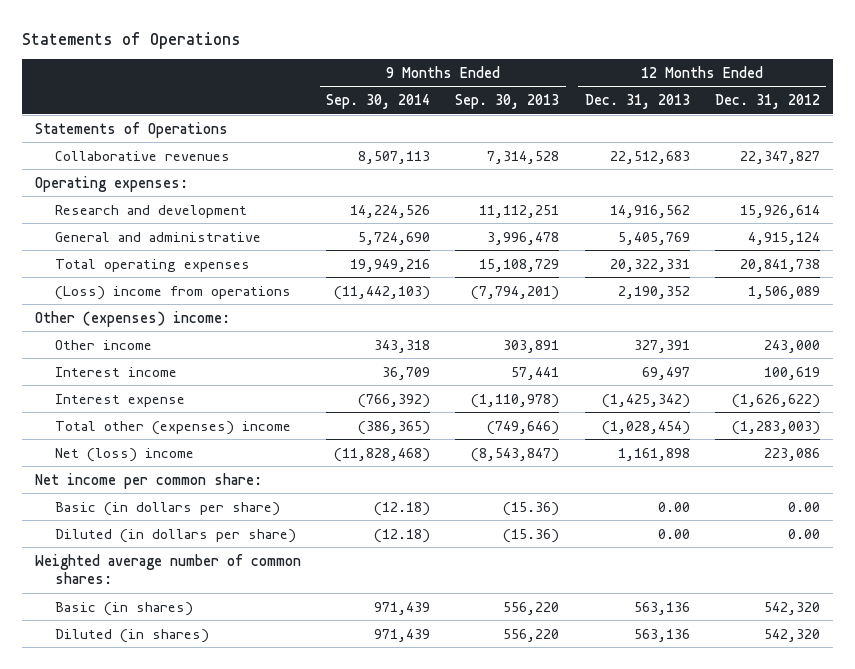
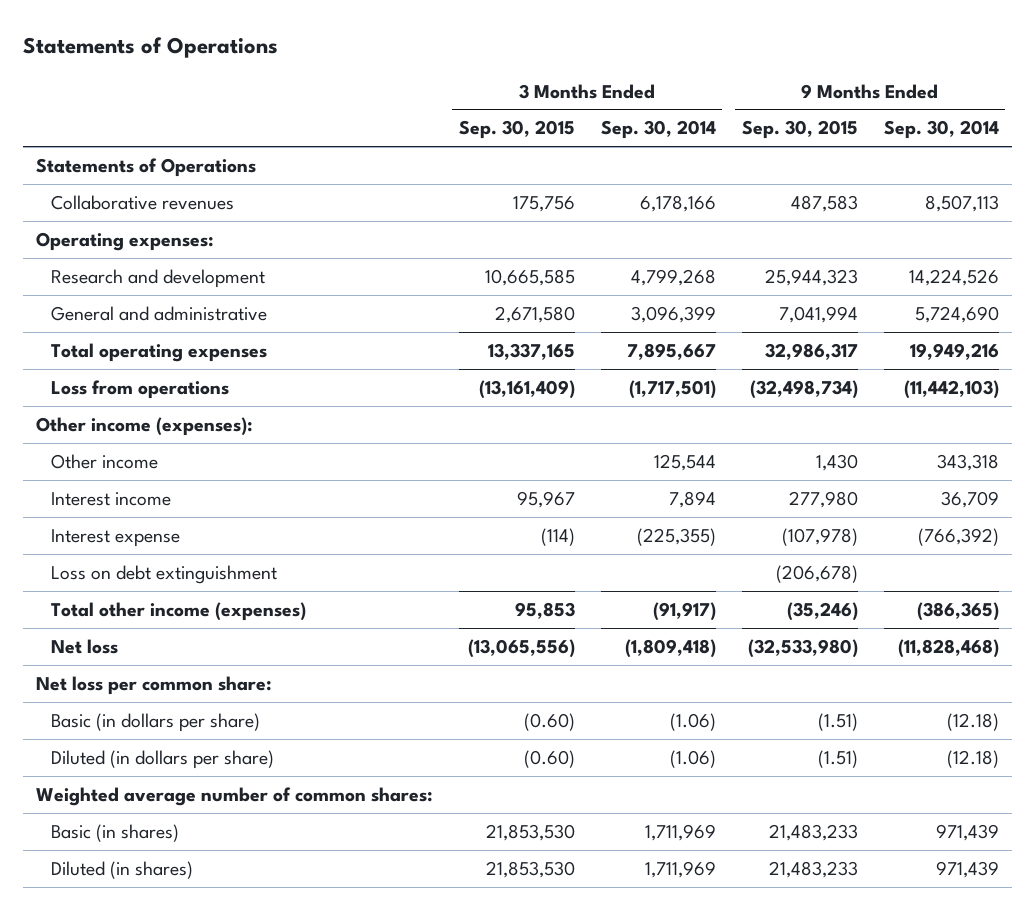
- | 9 Months Ended Sep. 30, 2014 | 9 Months Ended Sep. 30, 2013 | 12 Months Ended Dec. 31, 2013 | 12 Months Ended Dec. 31, 2012
+ | 3 Months Ended Sep. 30, 2015 | 3 Months Ended Sep. 30, 2014 | 9 Months Ended Sep. 30, 2015 | 9 Months Ended Sep. 30, 2014
- (Loss) income from operations | (11,442,103) | (7,794,201) | 2,190,352 | 1,506,089
- Other (expenses) income:
+ Loss from operations | (13,161,409) | (1,717,501) | (32,498,734) | (11,442,103)
+ Other income (expenses):
- Total other (expenses) income | (386,365) | (749,646) | (1,028,454) | (1,283,003)
- Net (loss) income | (11,828,468) | (8,543,847) | 1,161,898 | 223,086
- Net income per common share:
+ Loss on debt extinguishment | | | (206,678) |
+ Total other income (expenses) | 95,853 | (91,917) | (35,246) | (386,365)
+ Net loss | (13,065,556) | (1,809,418) | (32,533,980) | (11,828,468)
+ Net loss per common share:

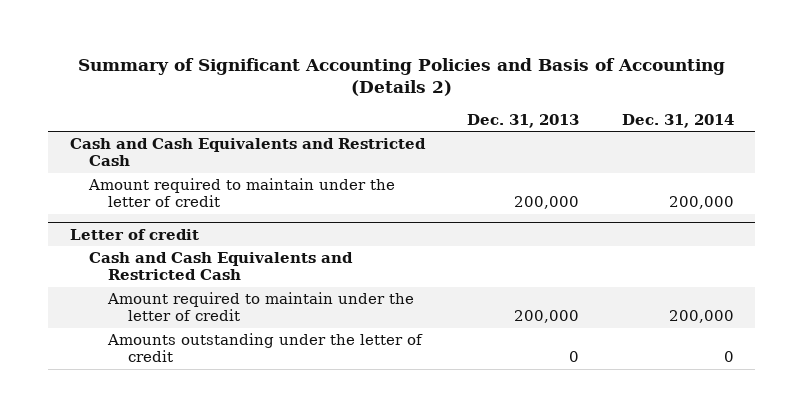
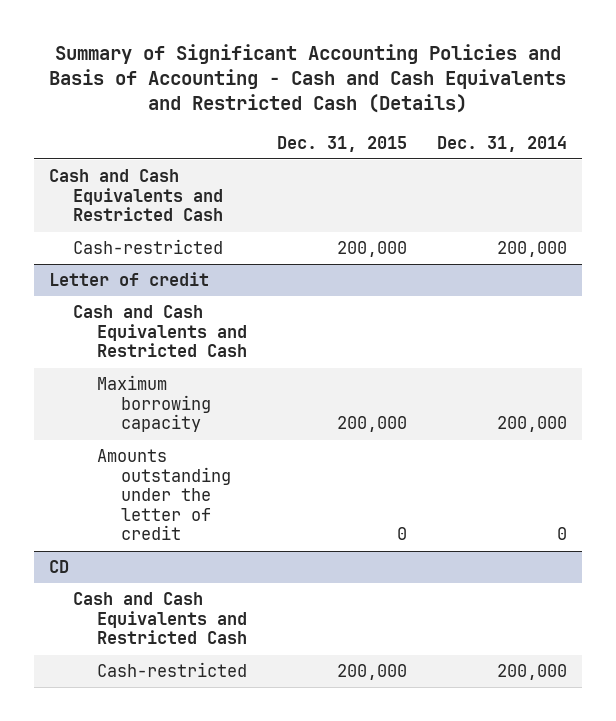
- Summary of Significant Accounting Policies and Basis of Accounting (Details 2)
+ Summary of Significant Accounting Policies and Basis of Accounting - Cash and Cash Equivalents and Restricted Cash (Details)
- | Dec. 31, 2013 | Dec. 31, 2014
+ | Dec. 31, 2015 | Dec. 31, 2014
- Amount required to maintain under the letter of credit | 200,000 | 200,000
+ Cash-restricted | 200,000 | 200,000
@ Letter of credit
- Amount required to maintain under the letter of credit | 200,000 | 200,000
+ Maximum borrowing capacity | 200,000 | 200,000
+ CD
+ Cash and Cash Equivalents and Restricted Cash
+ Cash-restricted | 200,000 | 200,000

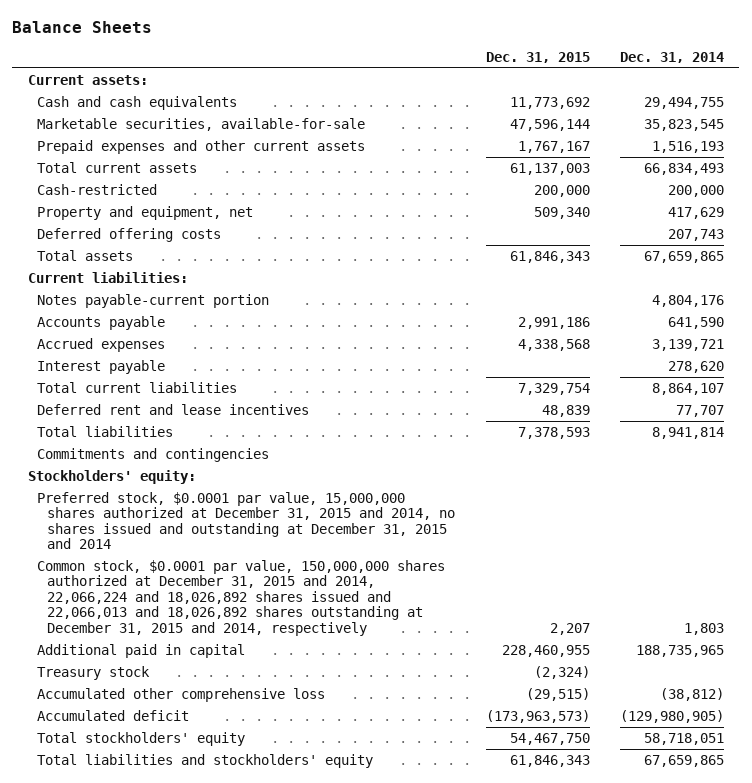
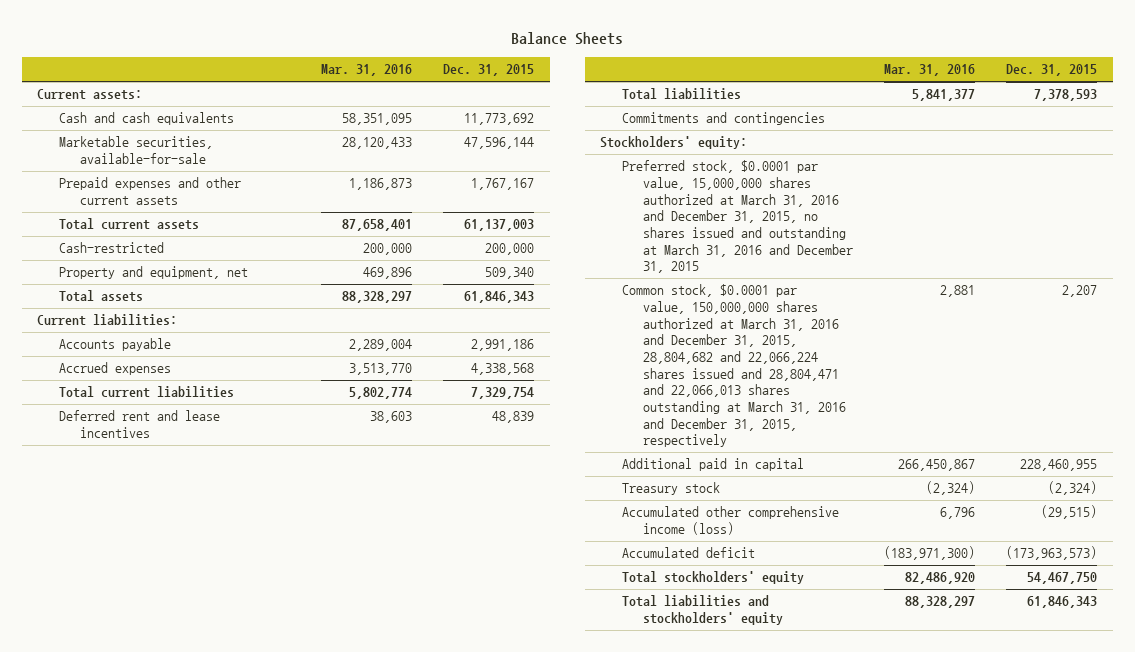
- | Dec. 31, 2015 | Dec. 31, 2014
+ | Mar. 31, 2016 | Dec. 31, 2015
- Deferred offering costs | | 207,743
- Notes payable-current portion | | 4,804,176
- Interest payable | | 278,620
- Preferred stock, $0.0001 par value, 15,000,000 shares authorized at December 31, 2015 and 2014, no shares issued and outstanding at December 31, 2015 and 2014
- Common stock, $0.0001 par value, 150,000,000 shares authorized at December 31, 2015 and 2014, 22,066,224 and 18,026,892 shares issued and 22,066,013 and 18,026,892 shares outstanding at December 31, 2015 and 2014, respectively | 2,207 | 1,803
+ Preferred stock, $0.0001 par value, 15,000,000 shares authorized at March 31, 2016 and December 31, 2015, no shares issued and outstanding at March 31, 2016 and December 31, 2015
+ Common stock, $0.0001 par value, 150,000,000 shares authorized at March 31, 2016 and December 31, 2015, 28,804,682 and 22,066,224 shares issued and 28,804,471 and 22,066,013 shares outstanding at March 31, 2016 and December 31, 2015, respectively | 2,881 | 2,207
- Accumulated other comprehensive loss | (29,515) | (38,812)
+ Accumulated other comprehensive income (loss) | 6,796 | (29,515)

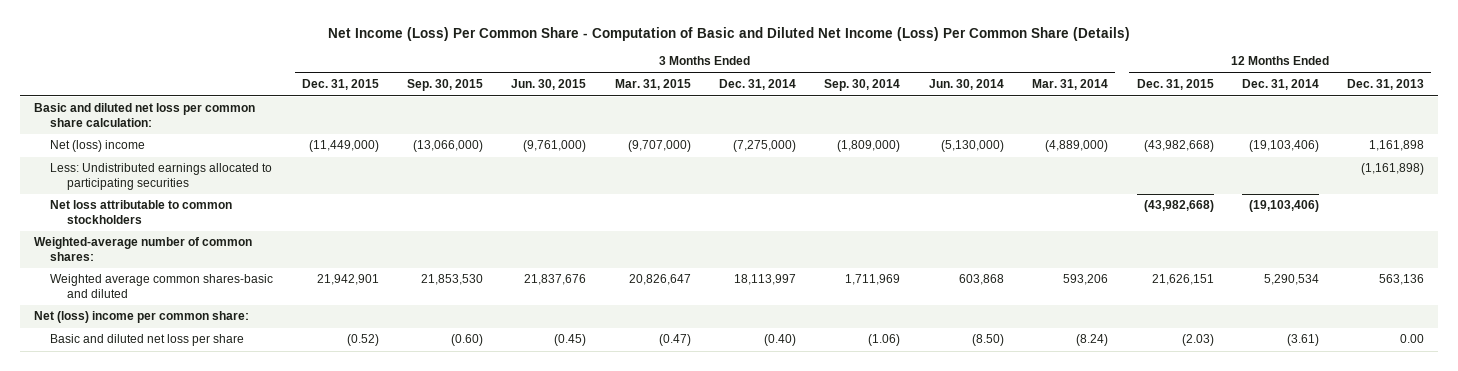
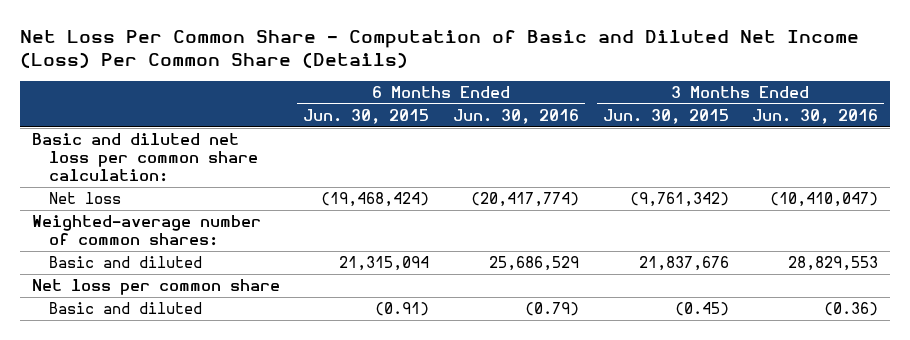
- Net Income (Loss) Per Common Share - Computation of Basic and Diluted Net Income (Loss) Per Common Share (Details)
+ Net Loss Per Common Share - Computation of Basic and Diluted Net Income (Loss) Per Common Share (Details)
- | 3 Months Ended Dec. 31, 2015 | 3 Months Ended Sep. 30, 2015 | 3 Months Ended Jun. 30, 2015 | 3 Months Ended Mar. 31, 2015 | 3 Months Ended Dec. 31, 2014 | 3 Months Ended Sep. 30, 2014 | 3 Months Ended Jun. 30, 2014 | 3 Months Ended Mar. 31, 2014 | 12 Months Ended Dec. 31, 2015 | 12 Months Ended Dec. 31, 2014 | 12 Months Ended Dec. 31, 2013
+ | 6 Months Ended Jun. 30, 2015 | 6 Months Ended Jun. 30, 2016 | 3 Months Ended Jun. 30, 2015 | 3 Months Ended Jun. 30, 2016
- Net (loss) income | (11,449,000) | (13,066,000) | (9,761,000) | (9,707,000) | (7,275,000) | (1,809,000) | (5,130,000) | (4,889,000) | (43,982,668) | (19,103,406) | 1,161,898
- Less: Undistributed earnings allocated to participating securities | | | | | | | | | | | (1,161,898)
- Net loss attributable to common stockholders | | | | | | | | | (43,982,668) | (19,103,406) |
+ Net loss | (19,468,424) | (20,417,774) | (9,761,342) | (10,410,047)
- Weighted average common shares-basic and diluted | 21,942,901 | 21,853,530 | 21,837,676 | 20,826,647 | 18,113,997 | 1,711,969 | 603,868 | 593,206 | 21,626,151 | 5,290,534 | 563,136
- Net (loss) income per common share:
- Basic and diluted net loss per share | (0.52) | (0.60) | (0.45) | (0.47) | (0.40) | (1.06) | (8.50) | (8.24) | (2.03) | (3.61) | 0.00
+ Basic and diluted | 21,315,094 | 25,686,529 | 21,837,676 | 28,829,553
+ Net loss per common share
+ Basic and diluted | (0.91) | (0.79) | (0.45) | (0.36)

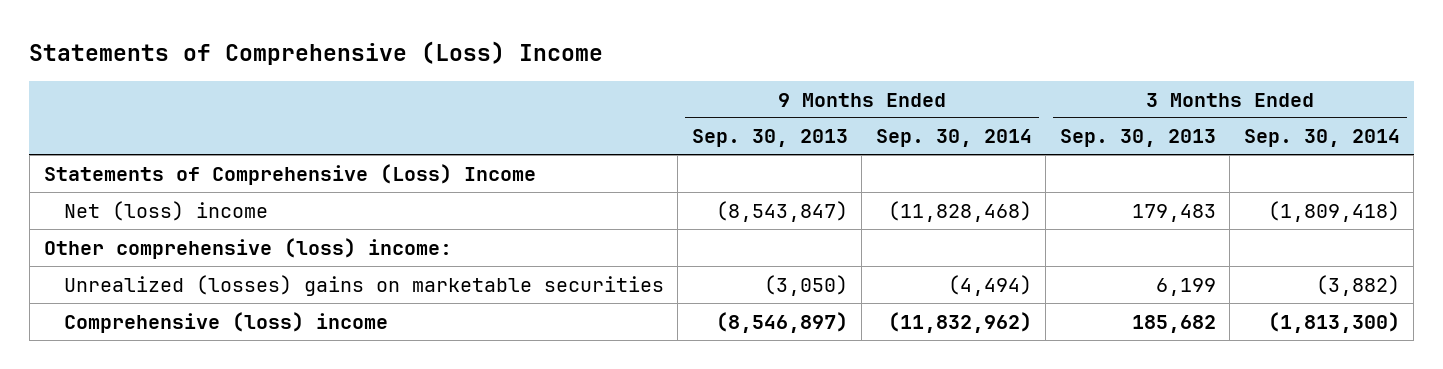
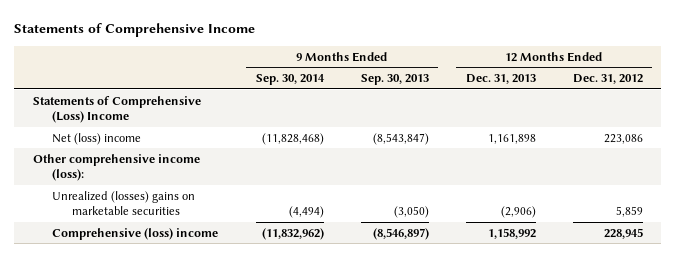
- Statements of Comprehensive (Loss) Income
+ Statements of Comprehensive Income
- | 9 Months Ended Sep. 30, 2013 | 9 Months Ended Sep. 30, 2014 | 3 Months Ended Sep. 30, 2013 | 3 Months Ended Sep. 30, 2014
+ | 9 Months Ended Sep. 30, 2014 | 9 Months Ended Sep. 30, 2013 | 12 Months Ended Dec. 31, 2013 | 12 Months Ended Dec. 31, 2012
- Other comprehensive (loss) income:
+ Other comprehensive income (loss):

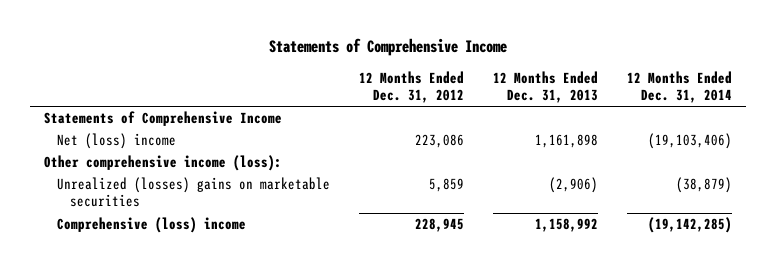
- | 9 Months Ended Sep. 30, 2014 | 9 Months Ended Sep. 30, 2013 | 12 Months Ended Dec. 31, 2013 | 12 Months Ended Dec. 31, 2012
+ | 12 Months Ended Dec. 31, 2012 | 12 Months Ended Dec. 31, 2013 | 12 Months Ended Dec. 31, 2014
- Statements of Comprehensive (Loss) Income
+ Statements of Comprehensive Income

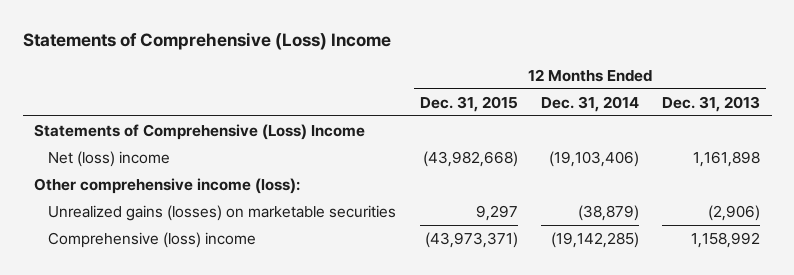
- Statements of Comprehensive Income
+ Statements of Comprehensive (Loss) Income
- | 12 Months Ended Dec. 31, 2012 | 12 Months Ended Dec. 31, 2013 | 12 Months Ended Dec. 31, 2014
+ | 12 Months Ended Dec. 31, 2015 | 12 Months Ended Dec. 31, 2014 | 12 Months Ended Dec. 31, 2013
- Statements of Comprehensive Income
+ Statements of Comprehensive (Loss) Income
- Unrealized (losses) gains on marketable securities | 5,859 | (2,906) | (38,879)
+ Unrealized gains (losses) on marketable securities | 9,297 | (38,879) | (2,906)

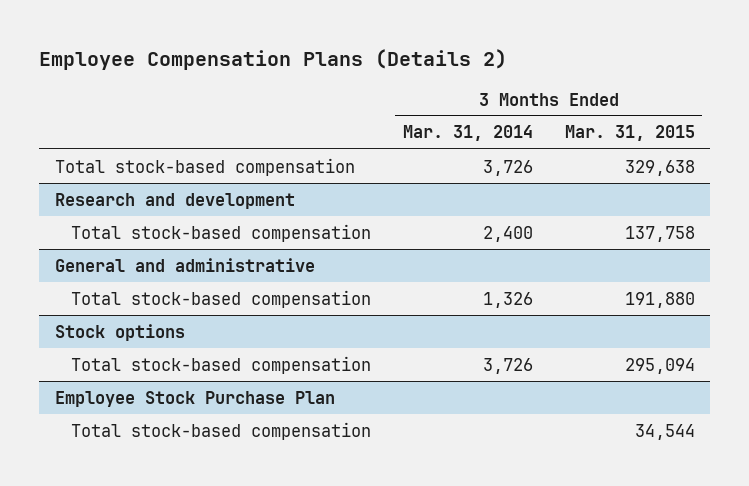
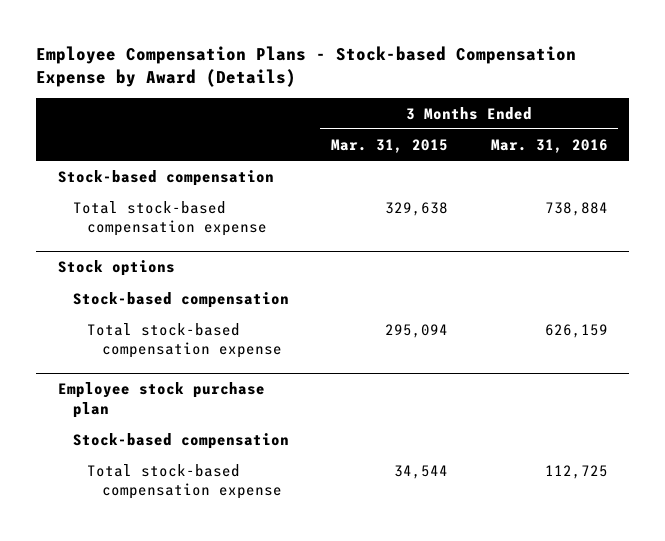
- Employee Compensation Plans (Details 2)
+ Employee Compensation Plans - Stock-based Compensation Expense by Award (Details)
- | 3 Months Ended Mar. 31, 2014 | 3 Months Ended Mar. 31, 2015
+ | 3 Months Ended Mar. 31, 2015 | 3 Months Ended Mar. 31, 2016
- Total stock-based compensation | 3,726 | 329,638
- Research and development
- Total stock-based compensation | 2,400 | 137,758
- General and administrative
- Total stock-based compensation | 1,326 | 191,880
+ Stock-based compensation
+ Total stock-based compensation expense | 329,638 | 738,884
@ Stock options
- Total stock-based compensation | 3,726 | 295,094
- Employee Stock Purchase Plan
- Total stock-based compensation | | 34,544
@ Stock options
+ Stock-based compensation
+ Total stock-based compensation expense | 295,094 | 626,159
+ Employee stock purchase plan
+ Stock-based compensation
+ Total stock-based compensation expense | 34,544 | 112,725

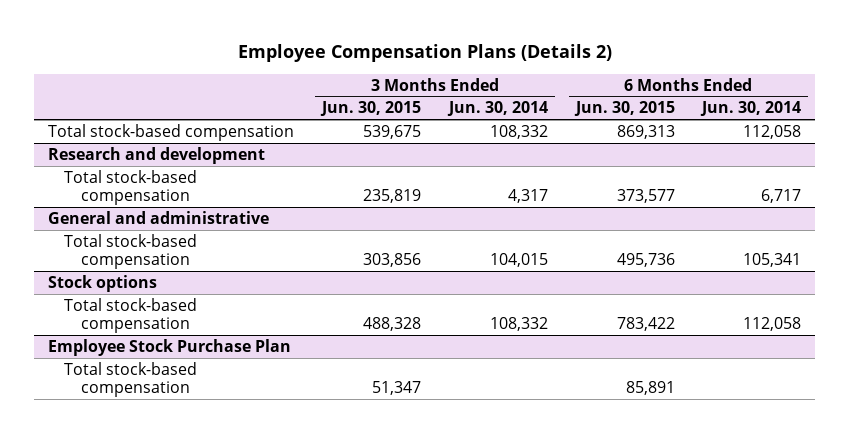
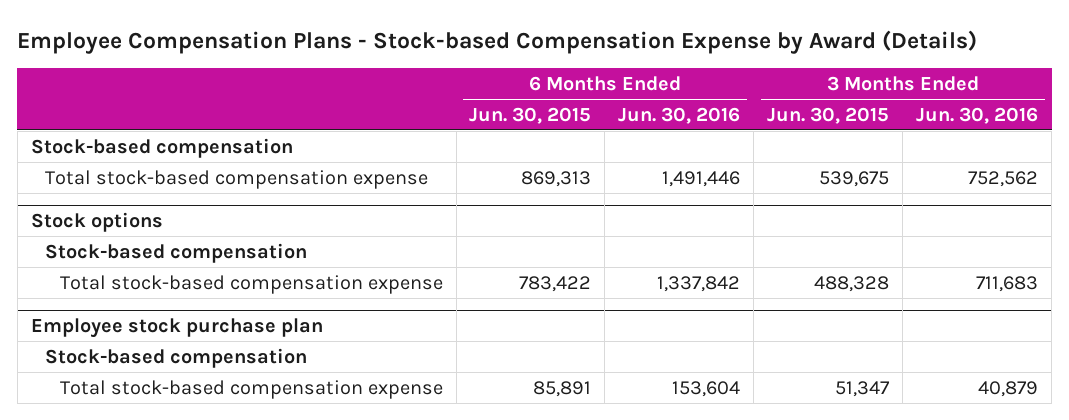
- Employee Compensation Plans (Details 2)
+ Employee Compensation Plans - Stock-based Compensation Expense by Award (Details)
- | 3 Months Ended Jun. 30, 2015 | 3 Months Ended Jun. 30, 2014 | 6 Months Ended Jun. 30, 2015 | 6 Months Ended Jun. 30, 2014
+ | 6 Months Ended Jun. 30, 2015 | 6 Months Ended Jun. 30, 2016 | 3 Months Ended Jun. 30, 2015 | 3 Months Ended Jun. 30, 2016
- Total stock-based compensation | 539,675 | 108,332 | 869,313 | 112,058
- Research and development
- Total stock-based compensation | 235,819 | 4,317 | 373,577 | 6,717
- General and administrative
- Total stock-based compensation | 303,856 | 104,015 | 495,736 | 105,341
+ Stock-based compensation
+ Total stock-based compensation expense | 869,313 | 1,491,446 | 539,675 | 752,562
@ Stock options
- Total stock-based compensation | 488,328 | 108,332 | 783,422 | 112,058
- Employee Stock Purchase Plan
- Total stock-based compensation | 51,347 | | 85,891 |
@ Stock options
+ Stock-based compensation
+ Total stock-based compensation expense | 783,422 | 1,337,842 | 488,328 | 711,683
+ Employee stock purchase plan
+ Stock-based compensation
+ Total stock-based compensation expense | 85,891 | 153,604 | 51,347 | 40,879

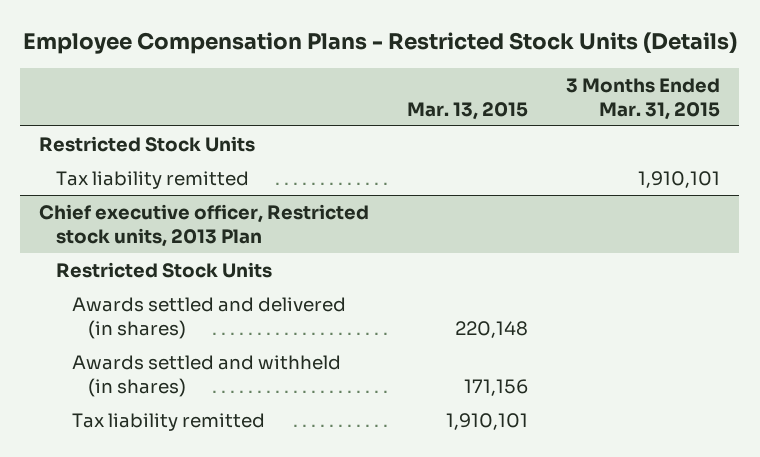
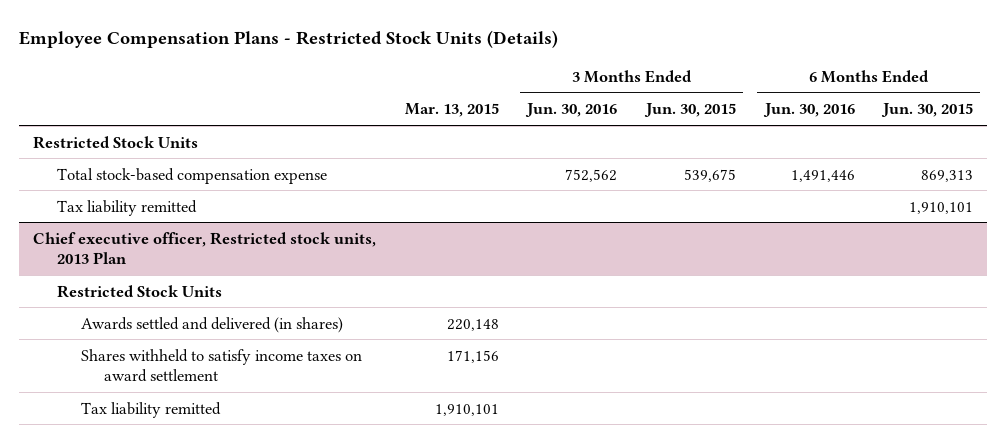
- | Mar. 13, 2015 | 3 Months Ended Mar. 31, 2015
+ | Mar. 13, 2015 | 3 Months Ended Jun. 30, 2016 | 3 Months Ended Jun. 30, 2015 | 6 Months Ended Jun. 30, 2016 | 6 Months Ended Jun. 30, 2015
+ Total stock-based compensation expense | | 752,562 | 539,675 | 1,491,446 | 869,313
@ Chief executive officer, Restricted stock units, 2013 Plan
- Awards settled and withheld (in shares) | 171,156 |
+ Shares withheld to satisfy income taxes on award settlement | 171,156 | | | |

